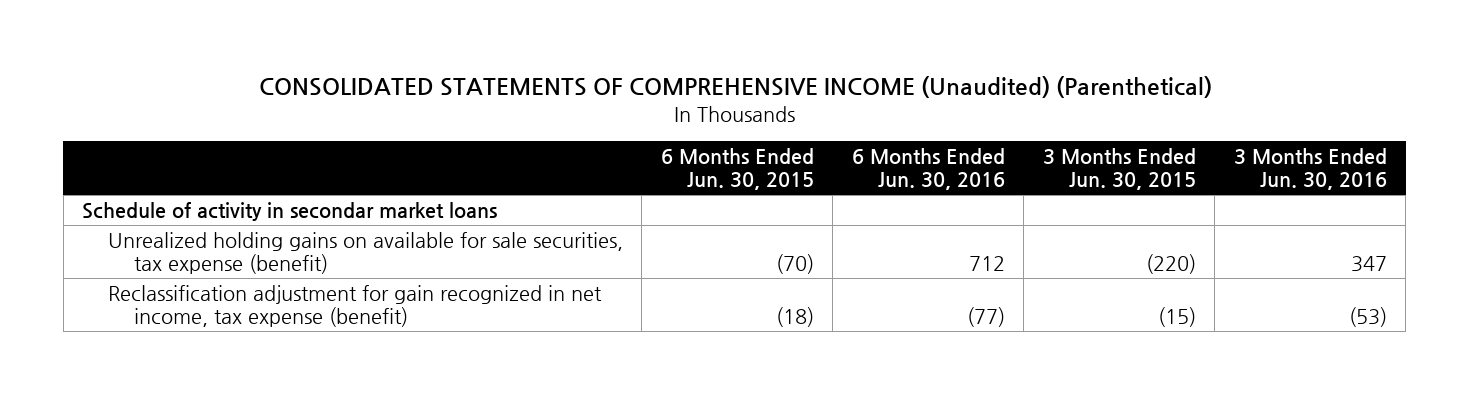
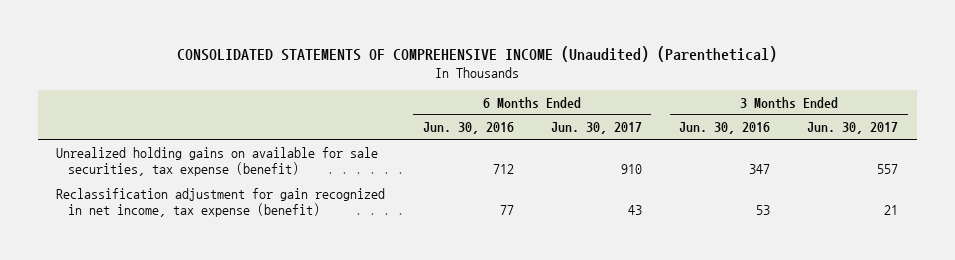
- | 6 Months Ended Jun. 30, 2015 | 6 Months Ended Jun. 30, 2016 | 3 Months Ended Jun. 30, 2015 | 3 Months Ended Jun. 30, 2016
+ | 6 Months Ended Jun. 30, 2016 | 6 Months Ended Jun. 30, 2017 | 3 Months Ended Jun. 30, 2016 | 3 Months Ended Jun. 30, 2017
- Schedule of activity in secondar market loans
- Reclassification adjustment for gain recognized in net income, tax expense (benefit) | (18) | (77) | (15) | (53)
+ Reclassification adjustment for gain recognized in net income, tax expense (benefit) | 77 | 43 | 53 | 21

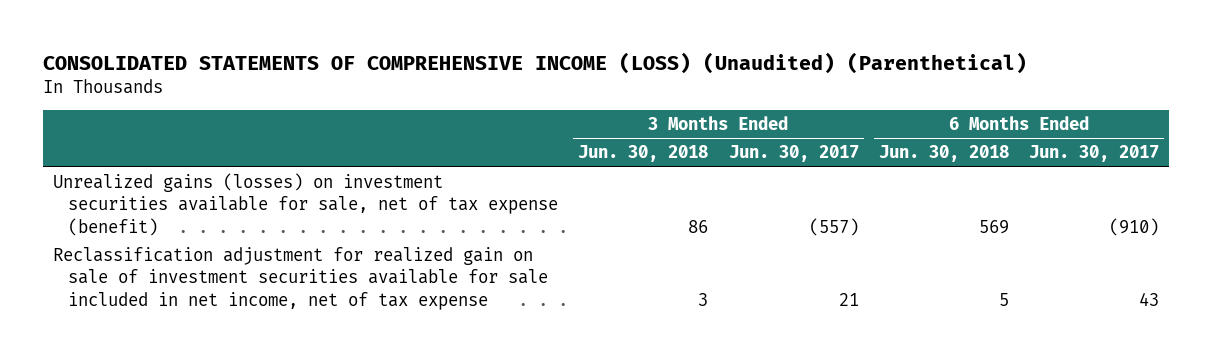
- CONSOLIDATED STATEMENTS OF COMPREHENSIVE INCOME (Unaudited) (Parenthetical)
+ CONSOLIDATED STATEMENTS OF COMPREHENSIVE INCOME (LOSS) (Unaudited) (Parenthetical)
- | 6 Months Ended Jun. 30, 2016 | 6 Months Ended Jun. 30, 2017 | 3 Months Ended Jun. 30, 2016 | 3 Months Ended Jun. 30, 2017
+ | 3 Months Ended Jun. 30, 2018 | 3 Months Ended Jun. 30, 2017 | 6 Months Ended Jun. 30, 2018 | 6 Months Ended Jun. 30, 2017
- Unrealized holding gains on available for sale securities, tax expense (benefit) | 712 | 910 | 347 | 557
- Reclassification adjustment for gain recognized in net income, tax expense (benefit) | 77 | 43 | 53 | 21
+ Unrealized gains (losses) on investment securities available for sale, net of tax expense (benefit) | 86 | (557) | 569 | (910)
+ Reclassification adjustment for realized gain on sale of investment securities available for sale included in net income, net of tax expense | 3 | 21 | 5 | 43

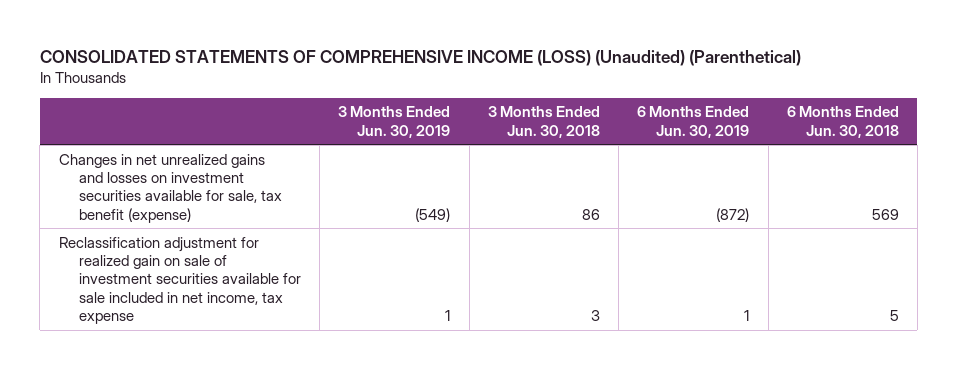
- | 3 Months Ended Jun. 30, 2018 | 3 Months Ended Jun. 30, 2017 | 6 Months Ended Jun. 30, 2018 | 6 Months Ended Jun. 30, 2017
+ | 3 Months Ended Jun. 30, 2019 | 3 Months Ended Jun. 30, 2018 | 6 Months Ended Jun. 30, 2019 | 6 Months Ended Jun. 30, 2018
- Unrealized gains (losses) on investment securities available for sale, net of tax expense (benefit) | 86 | (557) | 569 | (910)
- Reclassification adjustment for realized gain on sale of investment securities available for sale included in net income, net of tax expense | 3 | 21 | 5 | 43
+ Changes in net unrealized gains and losses on investment securities available for sale, tax benefit (expense) | (549) | 86 | (872) | 569
+ Reclassification adjustment for realized gain on sale of investment securities available for sale included in net income, tax expense | 1 | 3 | 1 | 5

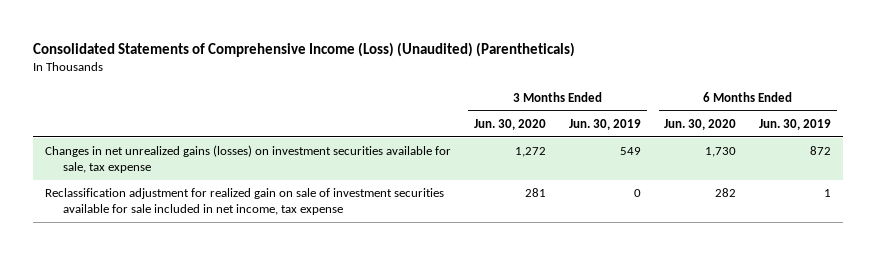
- CONSOLIDATED STATEMENTS OF COMPREHENSIVE INCOME (LOSS) (Unaudited) (Parenthetical)
+ Consolidated Statements of Comprehensive Income (Loss) (Unaudited) (Parentheticals)
- | 3 Months Ended Jun. 30, 2019 | 3 Months Ended Jun. 30, 2018 | 6 Months Ended Jun. 30, 2019 | 6 Months Ended Jun. 30, 2018
+ | 3 Months Ended Jun. 30, 2020 | 3 Months Ended Jun. 30, 2019 | 6 Months Ended Jun. 30, 2020 | 6 Months Ended Jun. 30, 2019
- Changes in net unrealized gains and losses on investment securities available for sale, tax benefit (expense) | (549) | 86 | (872) | 569
- Reclassification adjustment for realized gain on sale of investment securities available for sale included in net income, tax expense | 1 | 3 | 1 | 5
+ Changes in net unrealized gains (losses) on investment securities available for sale, tax expense | 1,272 | 549 | 1,730 | 872
+ Reclassification adjustment for realized gain on sale of investment securities available for sale included in net income, tax expense | 281 | 0 | 282 | 1

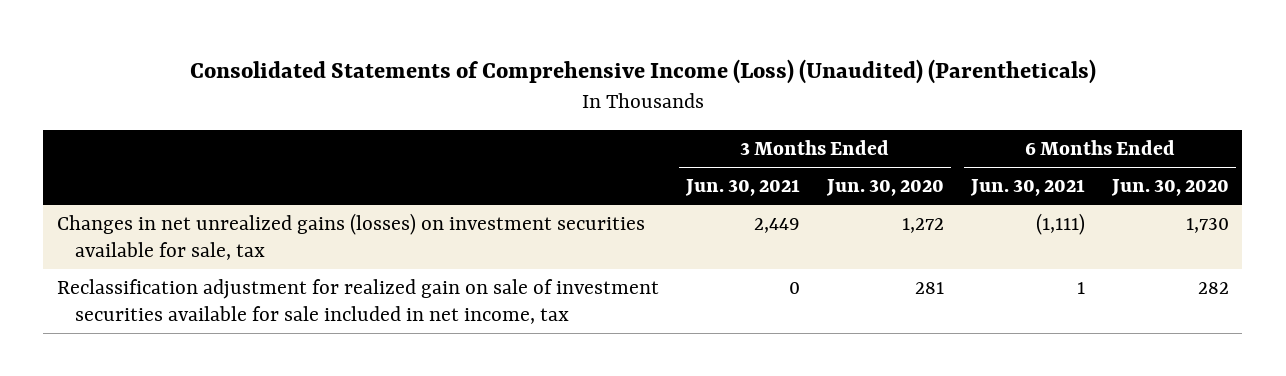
- | 3 Months Ended Jun. 30, 2020 | 3 Months Ended Jun. 30, 2019 | 6 Months Ended Jun. 30, 2020 | 6 Months Ended Jun. 30, 2019
+ | 3 Months Ended Jun. 30, 2021 | 3 Months Ended Jun. 30, 2020 | 6 Months Ended Jun. 30, 2021 | 6 Months Ended Jun. 30, 2020
- Changes in net unrealized gains (losses) on investment securities available for sale, tax expense | 1,272 | 549 | 1,730 | 872
- Reclassification adjustment for realized gain on sale of investment securities available for sale included in net income, tax expense | 281 | 0 | 282 | 1
+ Changes in net unrealized gains (losses) on investment securities available for sale, tax | 2,449 | 1,272 | (1,111) | 1,730
+ Reclassification adjustment for realized gain on sale of investment securities available for sale included in net income, tax | 0 | 281 | 1 | 282

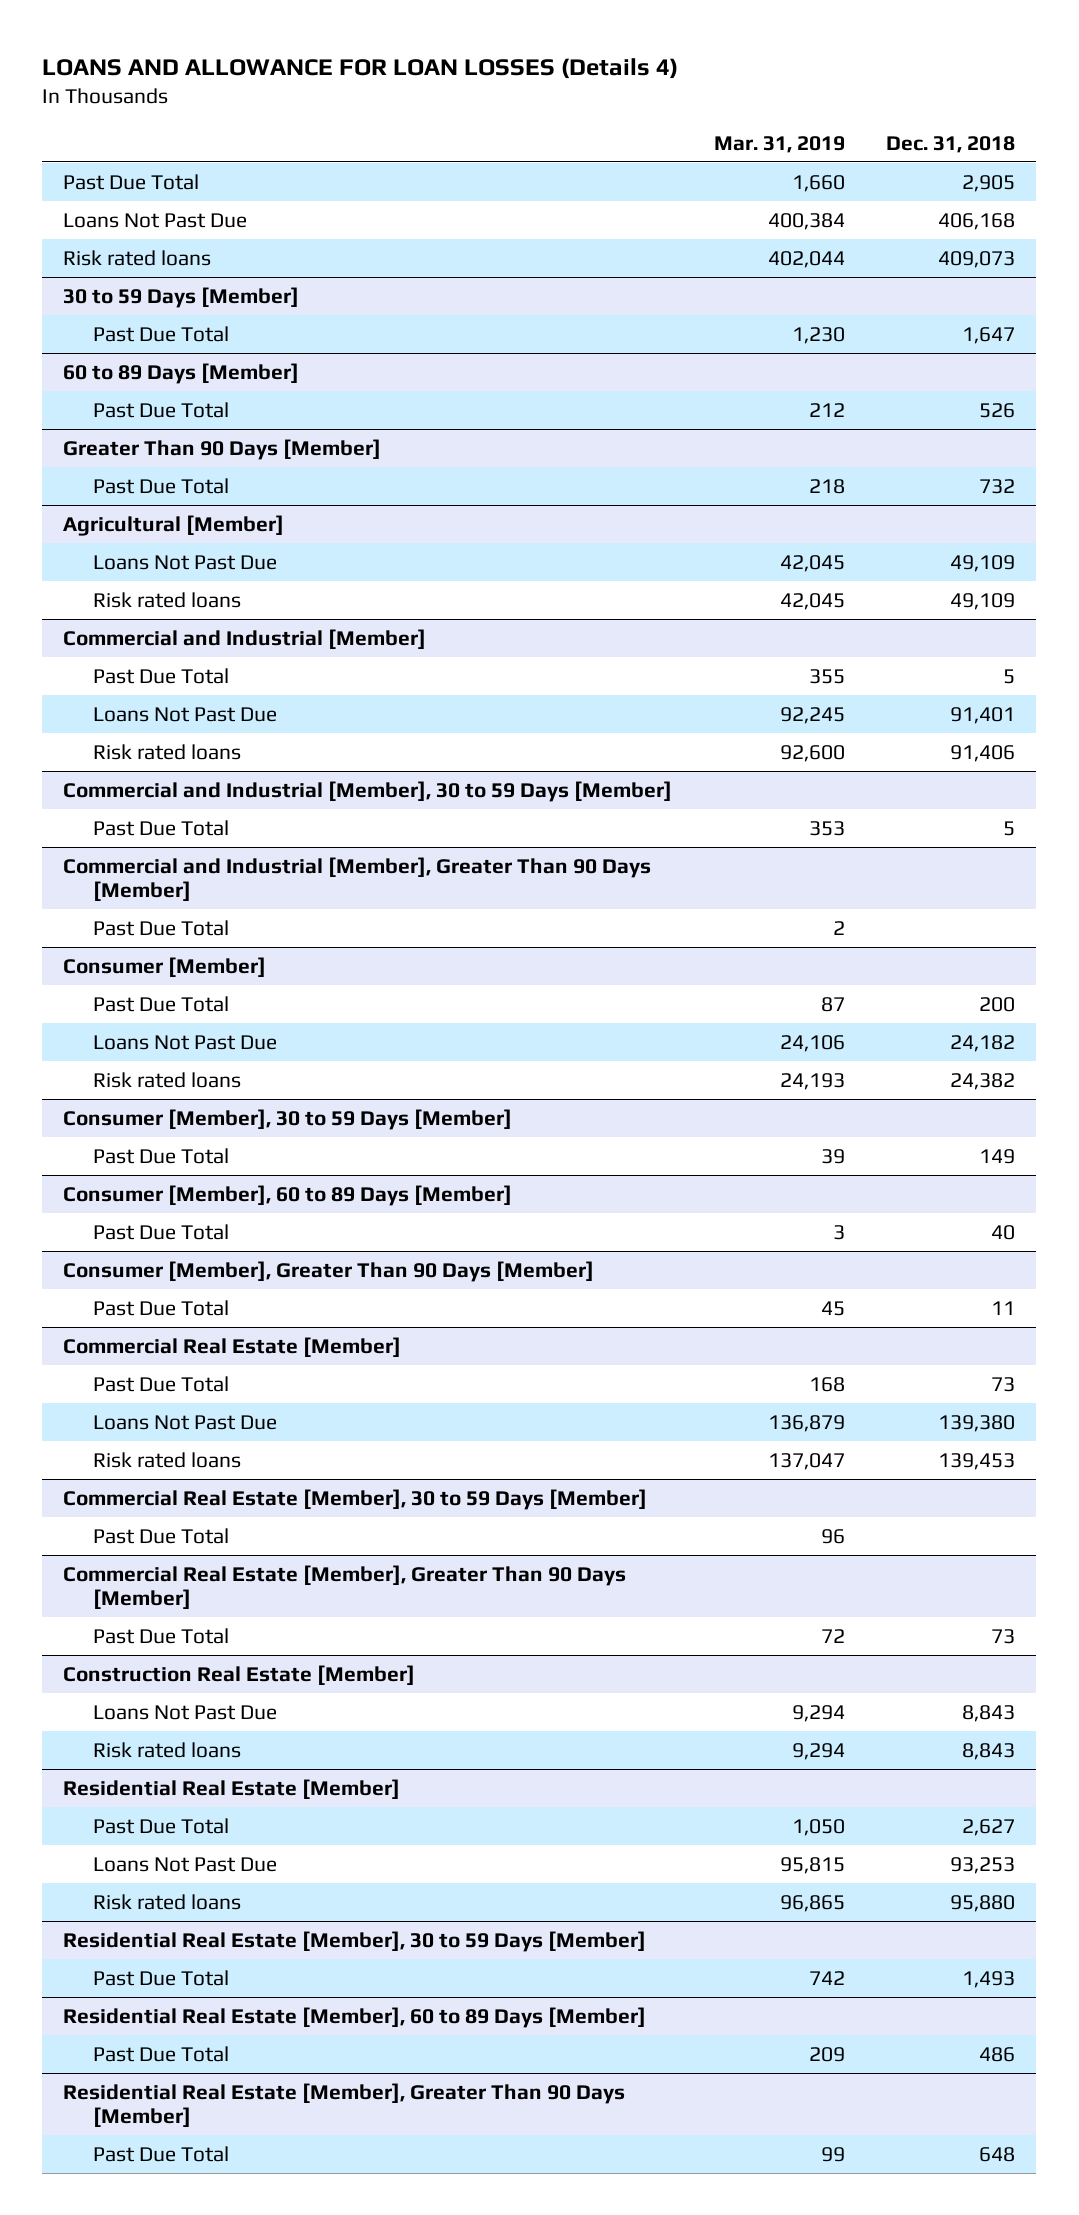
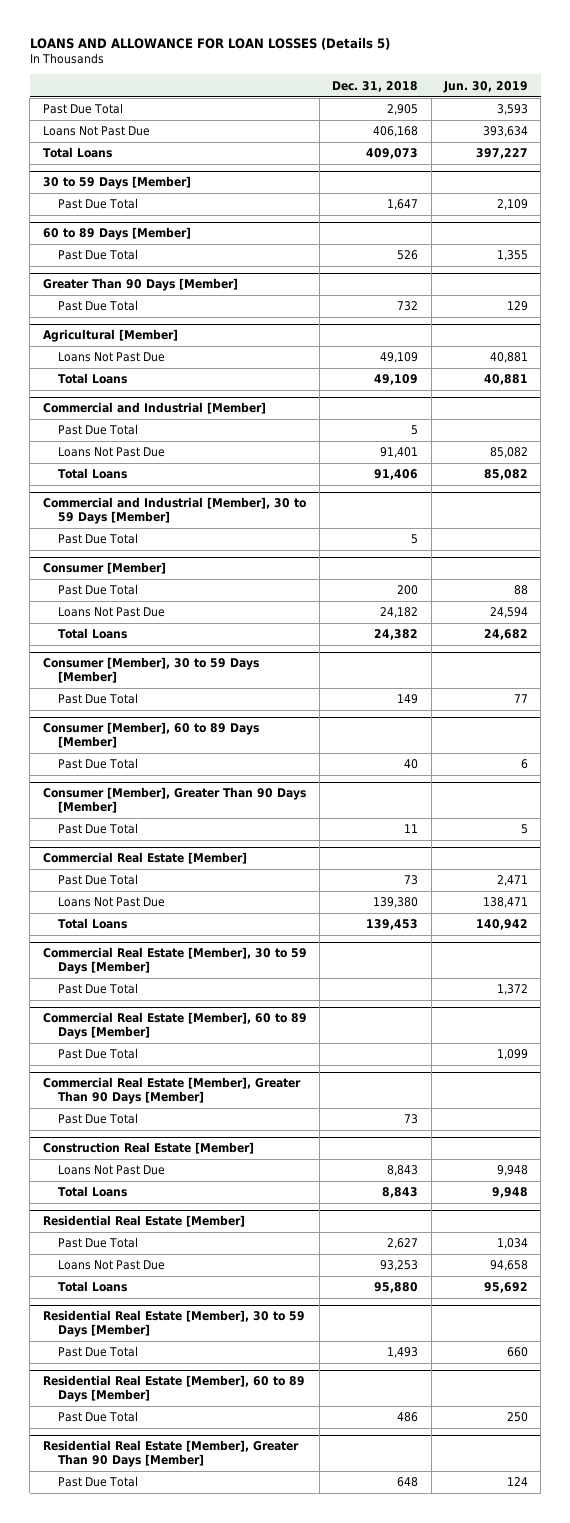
- LOANS AND ALLOWANCE FOR LOAN LOSSES (Details 4)
+ LOANS AND ALLOWANCE FOR LOAN LOSSES (Details 5)
- | Mar. 31, 2019 | Dec. 31, 2018
+ | Dec. 31, 2018 | Jun. 30, 2019
- Risk rated loans | 402,044 | 409,073
+ Total Loans | 409,073 | 397,227
@ Agricultural [Member]
- Risk rated loans | 42,045 | 49,109
+ Total Loans | 49,109 | 40,881
@ Commercial and Industrial [Member]
- Risk rated loans | 92,600 | 91,406
+ Total Loans | 91,406 | 85,082
- Commercial and Industrial [Member], Greater Than 90 Days [Member]
- Past Due Total | 2 |
@ Consumer [Member]
- Risk rated loans | 24,193 | 24,382
+ Total Loans | 24,382 | 24,682
@ Commercial Real Estate [Member]
- Risk rated loans | 137,047 | 139,453
+ Total Loans | 139,453 | 140,942
+ Commercial Real Estate [Member], 60 to 89 Days [Member]
+ Past Due Total | | 1,099
@ Construction Real Estate [Member]
- Risk rated loans | 9,294 | 8,843
+ Total Loans | 8,843 | 9,948
@ Residential Real Estate [Member]
- Risk rated loans | 96,865 | 95,880
+ Total Loans | 95,880 | 95,692

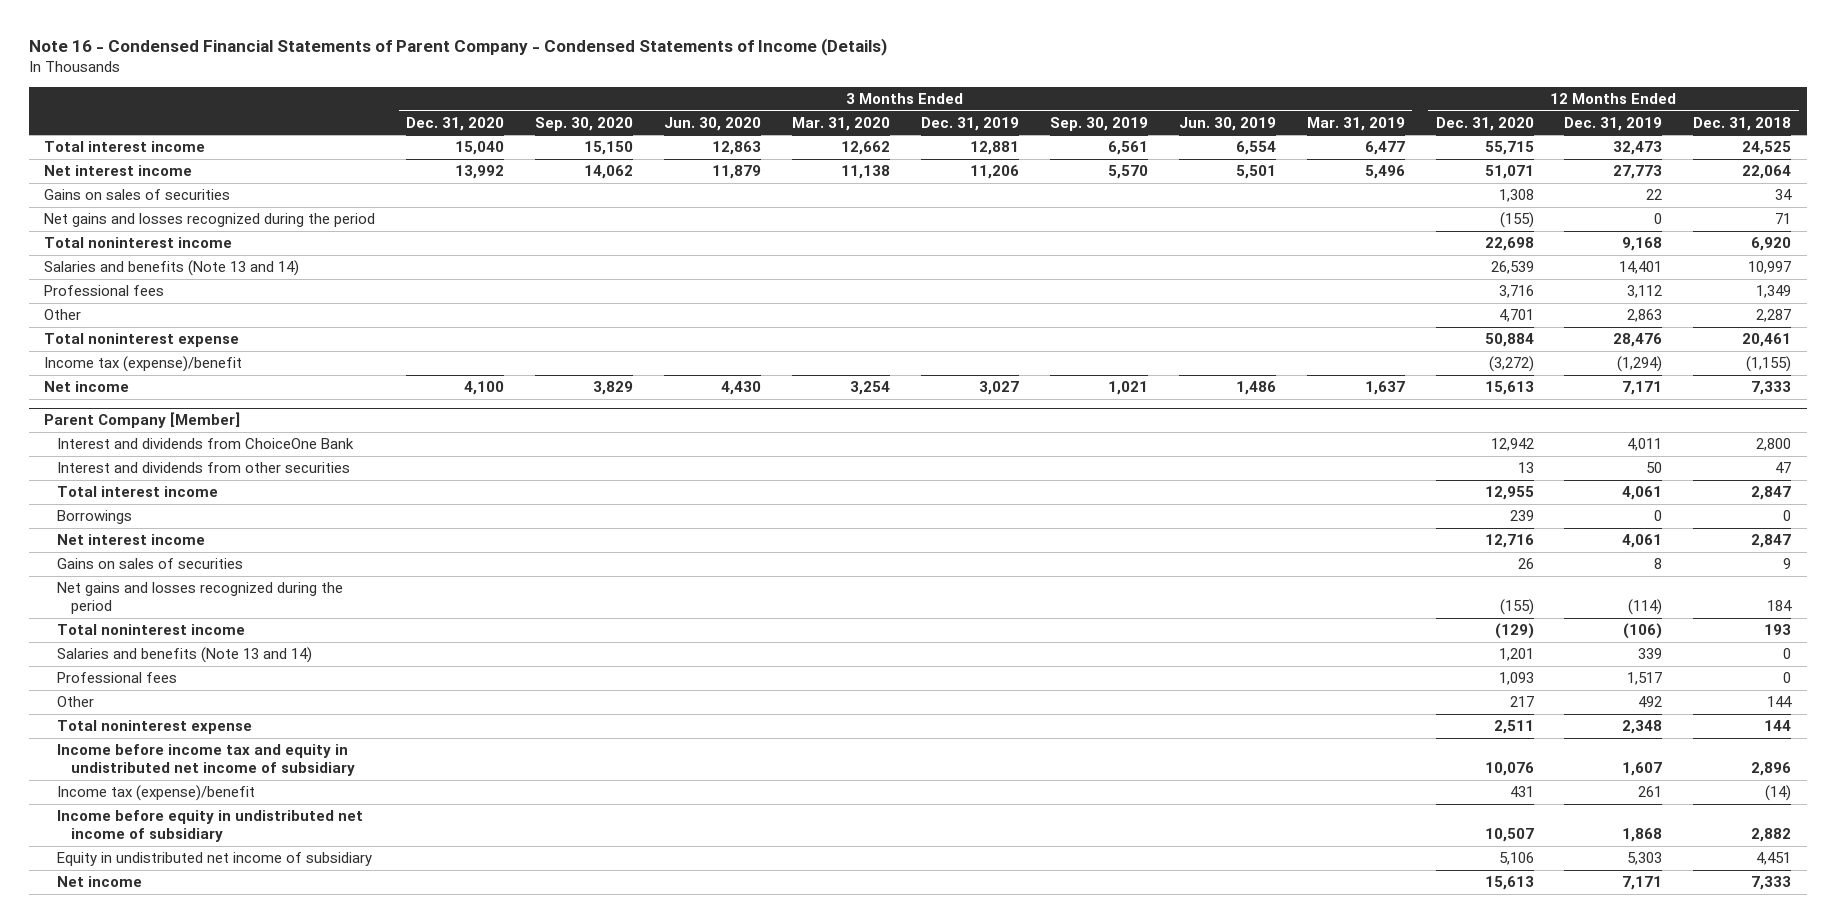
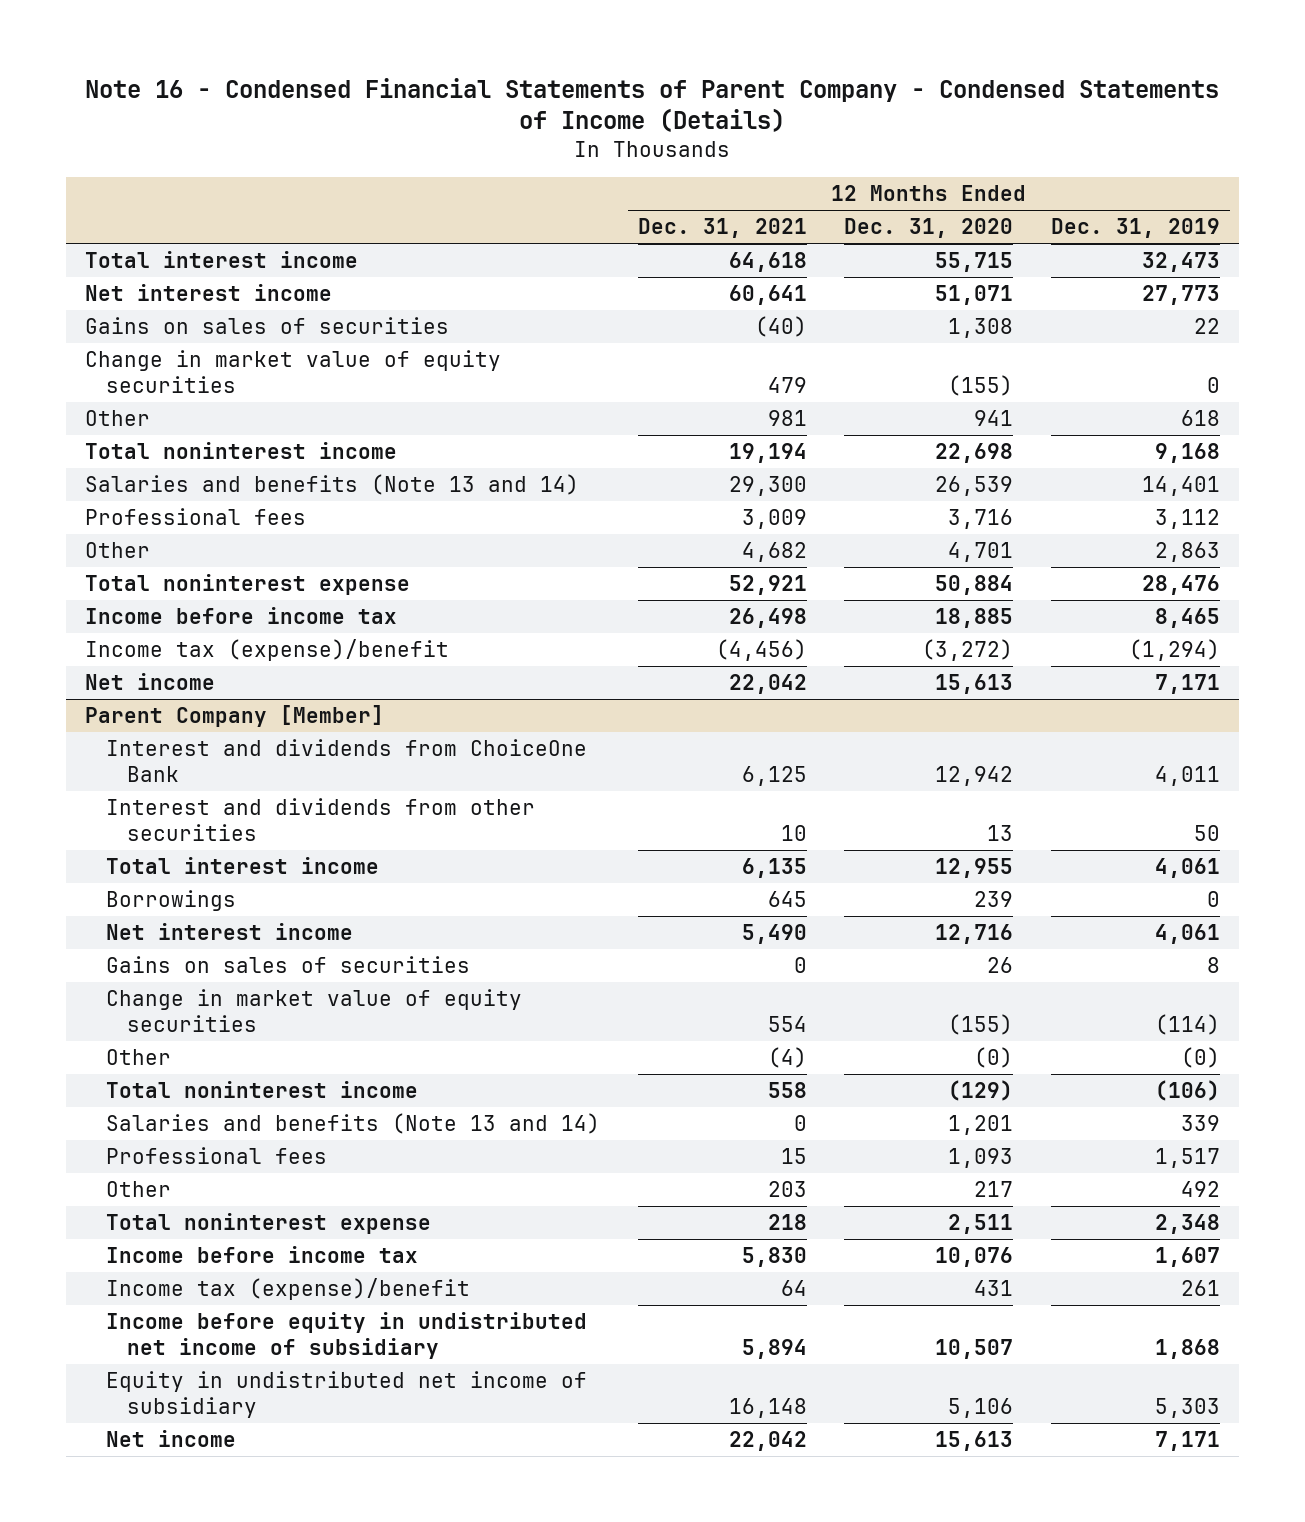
- | 3 Months Ended Dec. 31, 2020 | 3 Months Ended Sep. 30, 2020 | 3 Months Ended Jun. 30, 2020 | 3 Months Ended Mar. 31, 2020 | 3 Months Ended Dec. 31, 2019 | 3 Months Ended Sep. 30, 2019 | 3 Months Ended Jun. 30, 2019 | 3 Months Ended Mar. 31, 2019 | 12 Months Ended Dec. 31, 2020 | 12 Months Ended Dec. 31, 2019 | 12 Months Ended Dec. 31, 2018
+ | 12 Months Ended Dec. 31, 2021 | 12 Months Ended Dec. 31, 2020 | 12 Months Ended Dec. 31, 2019
- Net gains and losses recognized during the period | | | | | | | | | (155) | 0 | 71
+ Change in market value of equity securities | 479 | (155) | 0
+ Other | 981 | 941 | 618
+ Income before income tax | 26,498 | 18,885 | 8,465
@ Parent Company [Member]
- Net gains and losses recognized during the period | | | | | | | | | (155) | (114) | 184
+ Change in market value of equity securities | 554 | (155) | (114)
+ Other | (4) | (0) | (0)
- Income before income tax and equity in undistributed net income of subsidiary | | | | | | | | | 10,076 | 1,607 | 2,896
+ Income before income tax | 5,830 | 10,076 | 1,607

